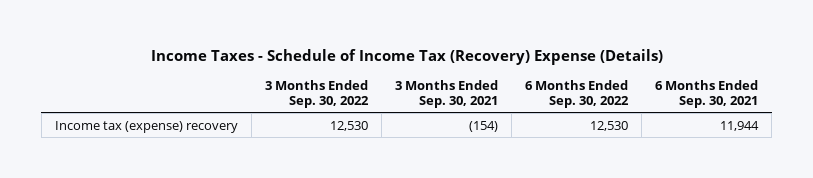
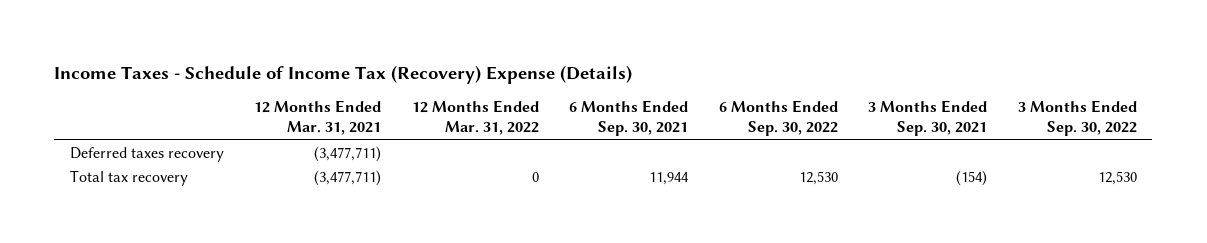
- | 3 Months Ended Sep. 30, 2022 | 3 Months Ended Sep. 30, 2021 | 6 Months Ended Sep. 30, 2022 | 6 Months Ended Sep. 30, 2021
+ | 12 Months Ended Mar. 31, 2021 | 12 Months Ended Mar. 31, 2022 | 6 Months Ended Sep. 30, 2021 | 6 Months Ended Sep. 30, 2022 | 3 Months Ended Sep. 30, 2021 | 3 Months Ended Sep. 30, 2022
- Income tax (expense) recovery | 12,530 | (154) | 12,530 | 11,944
+ Deferred taxes recovery | (3,477,711) | | | | |
+ Total tax recovery | (3,477,711) | 0 | 11,944 | 12,530 | (154) | 12,530

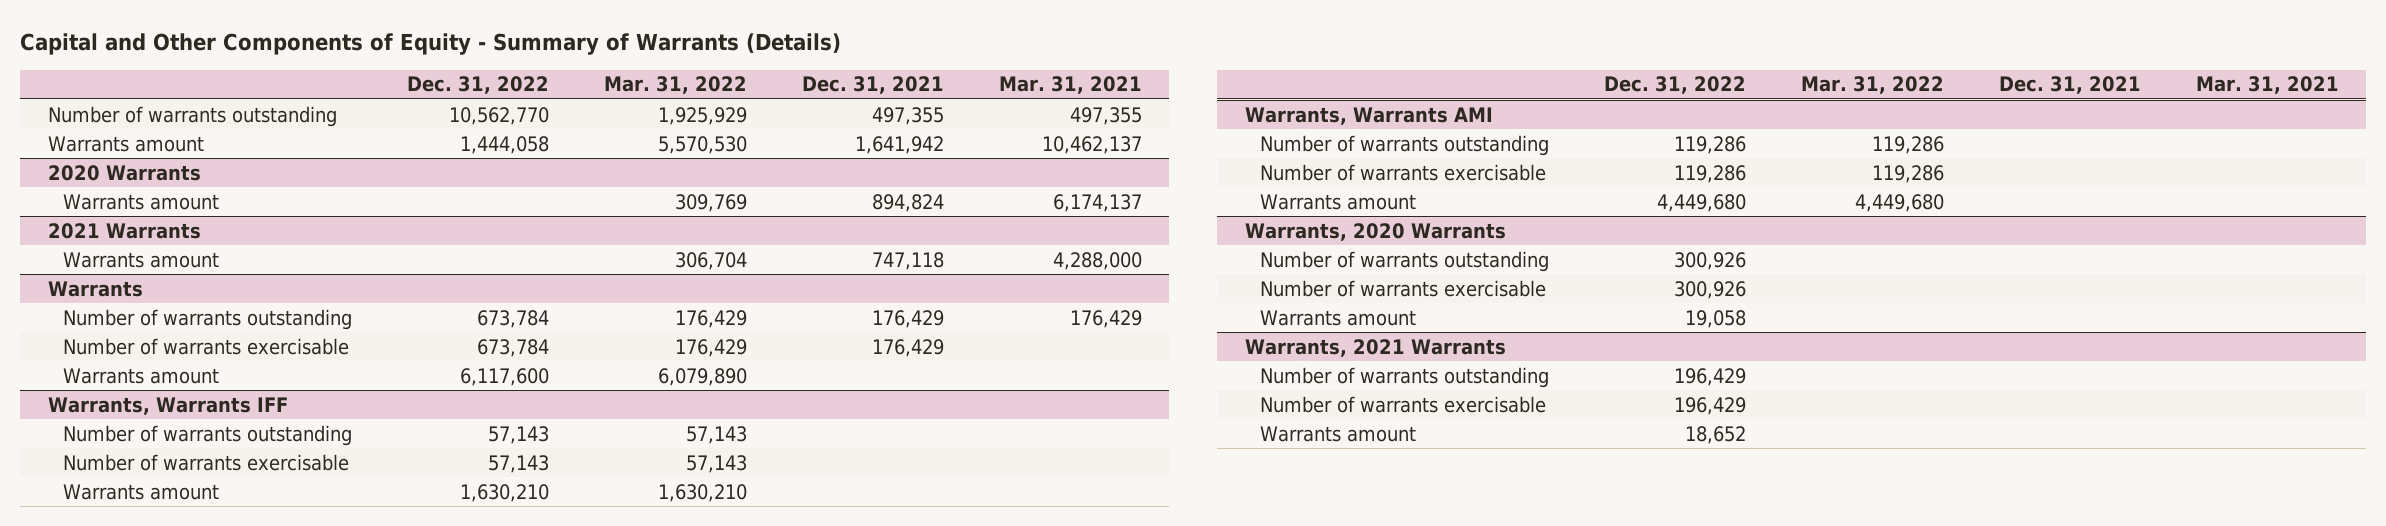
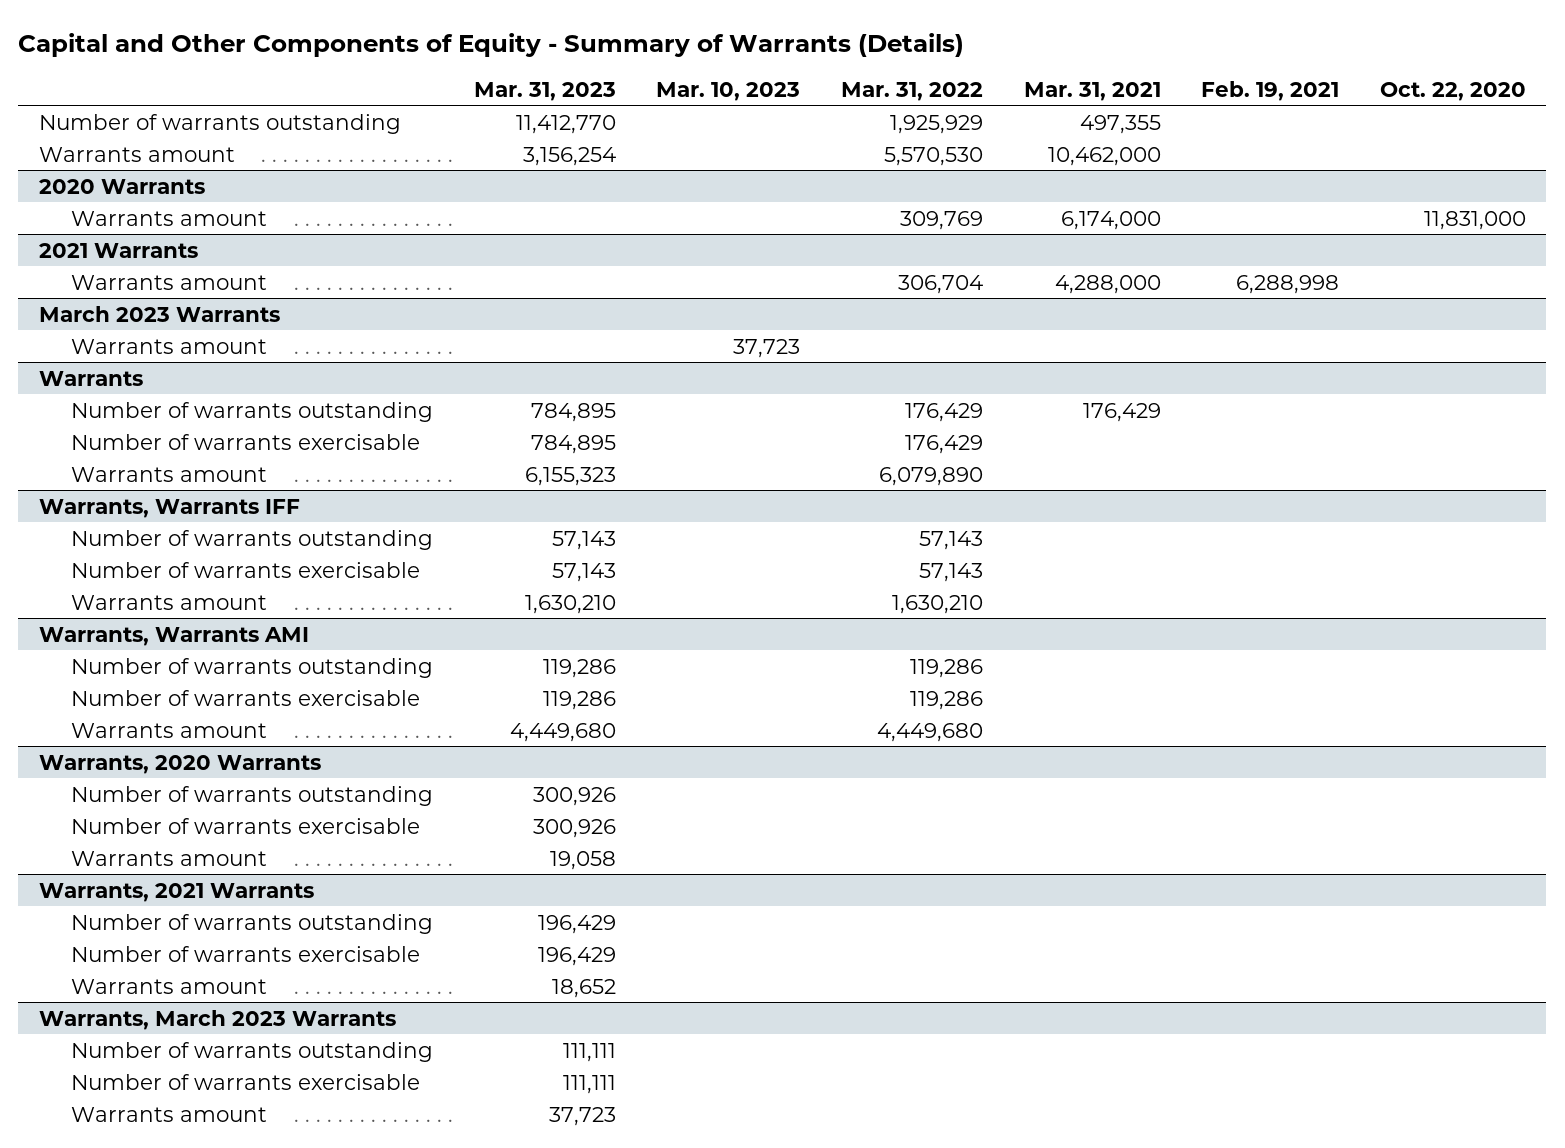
- | Dec. 31, 2022 | Mar. 31, 2022 | Dec. 31, 2021 | Mar. 31, 2021
+ | Mar. 31, 2023 | Mar. 10, 2023 | Mar. 31, 2022 | Mar. 31, 2021 | Feb. 19, 2021 | Oct. 22, 2020
- Warrants amount | 1,444,058 | 5,570,530 | 1,641,942 | 10,462,137
+ Warrants amount | 3,156,254 | | 5,570,530 | 10,462,000 | |
@ 2020 Warrants
- Warrants amount | | 309,769 | 894,824 | 6,174,137
+ Warrants amount | | | 309,769 | 6,174,000 | | 11,831,000
+ March 2023 Warrants
+ Warrants amount | | 37,723 | | | |
+ Warrants, March 2023 Warrants
+ Number of warrants outstanding | 111,111 | | | | |
+ Number of warrants exercisable | 111,111 | | | | |
+ Warrants amount | 37,723 | | | | |

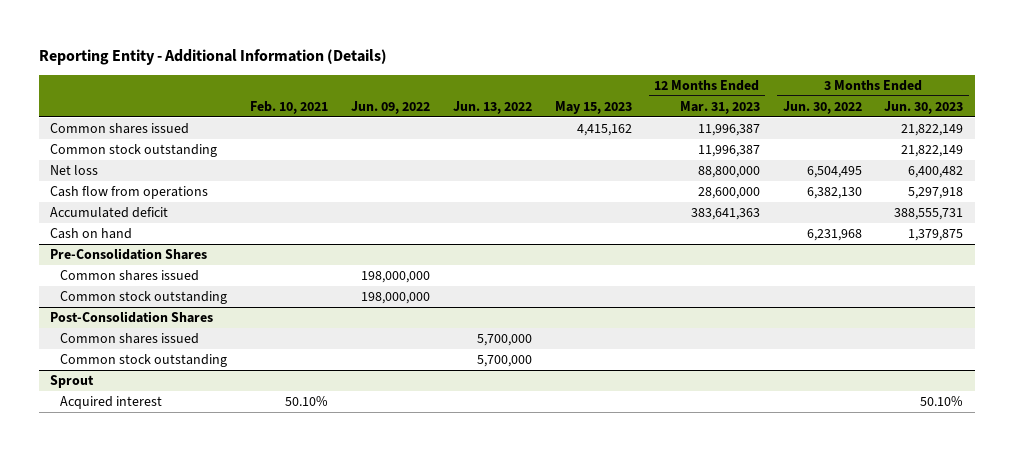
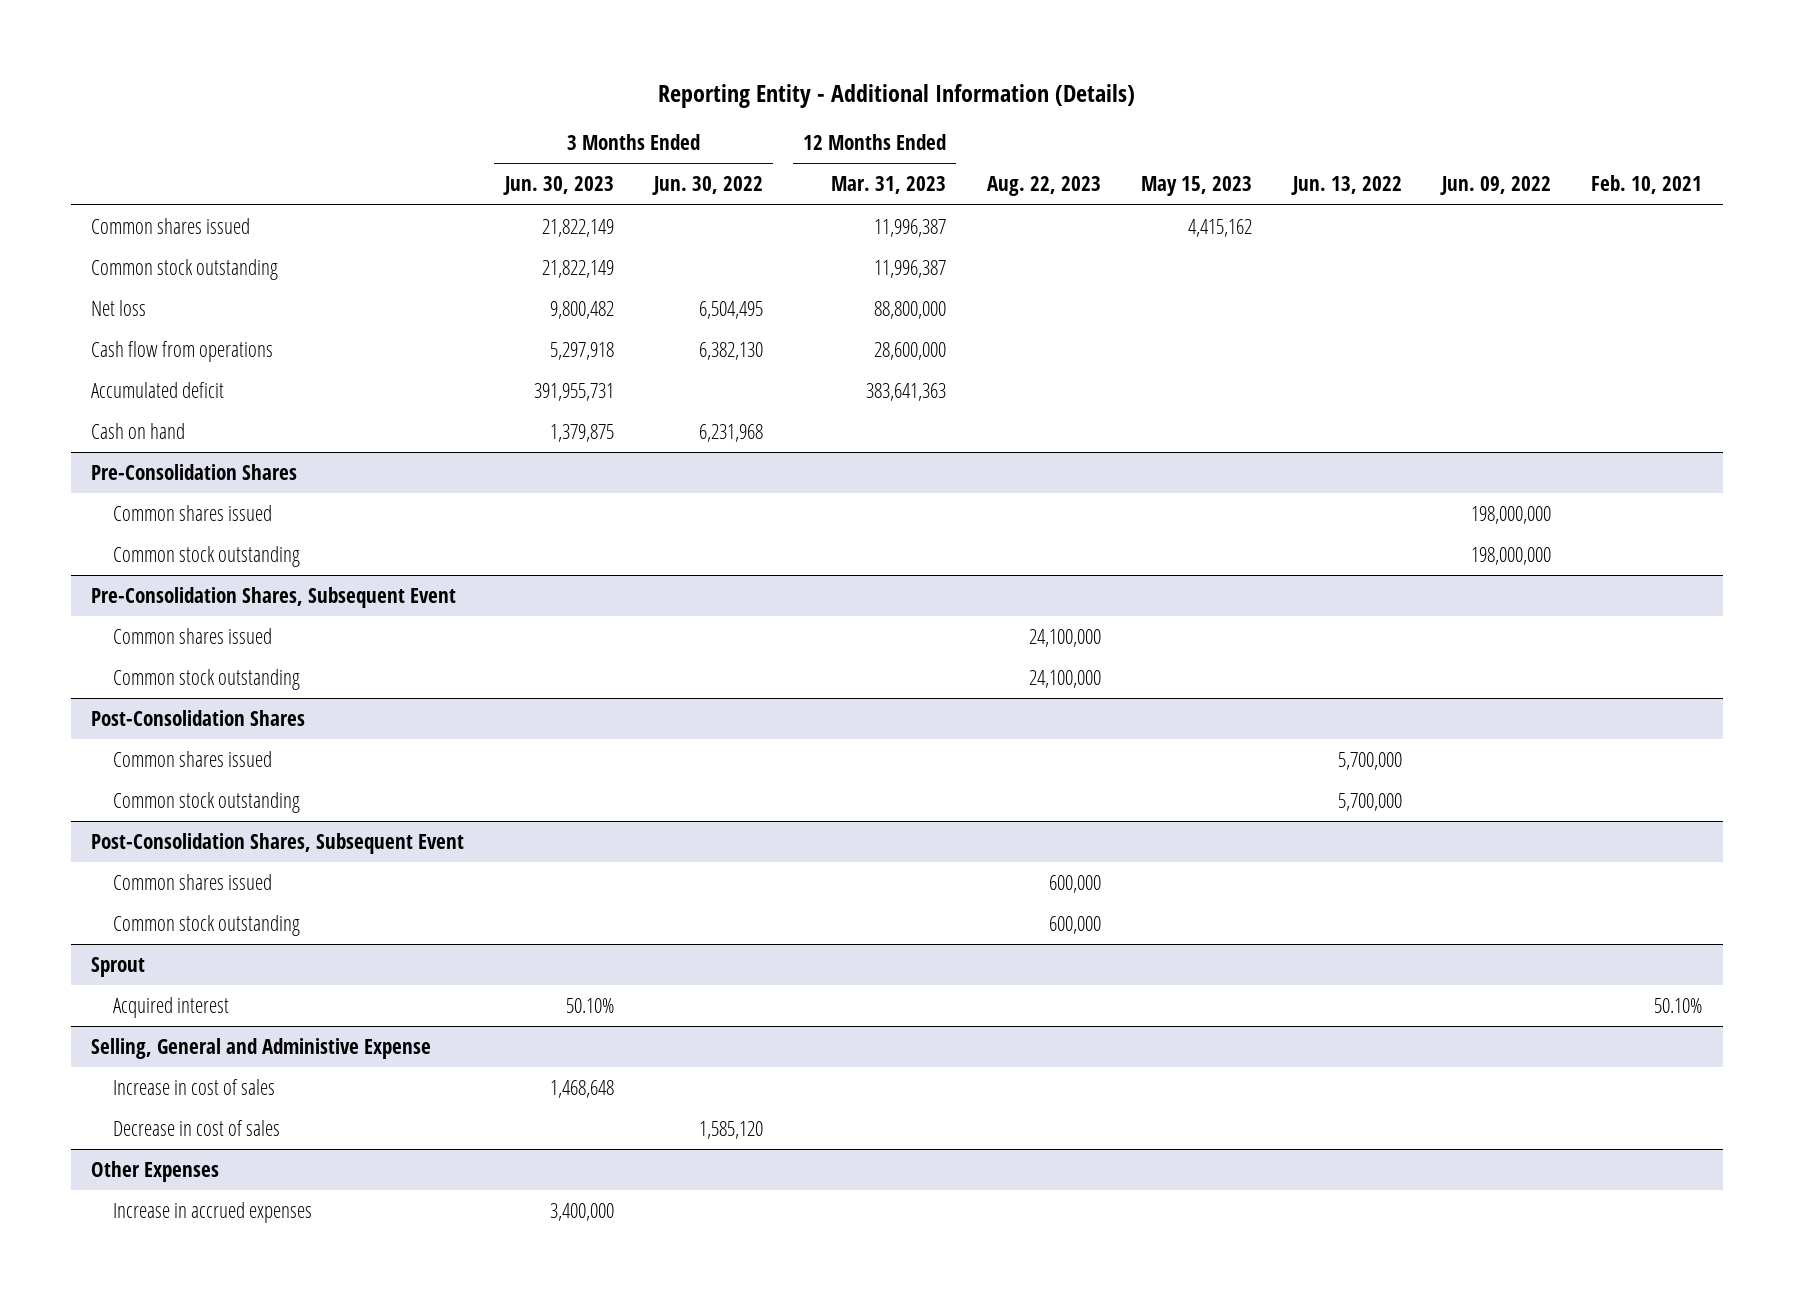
- | Feb. 10, 2021 | Jun. 09, 2022 | Jun. 13, 2022 | May 15, 2023 | 12 Months Ended Mar. 31, 2023 | 3 Months Ended Jun. 30, 2022 | 3 Months Ended Jun. 30, 2023
+ | 3 Months Ended Jun. 30, 2023 | 3 Months Ended Jun. 30, 2022 | 12 Months Ended Mar. 31, 2023 | Aug. 22, 2023 | May 15, 2023 | Jun. 13, 2022 | Jun. 09, 2022 | Feb. 10, 2021
- Net loss | | | | | 88,800,000 | 6,504,495 | 6,400,482
+ Net loss | 9,800,482 | 6,504,495 | 88,800,000 | | | | |
- Accumulated deficit | | | | | 383,641,363 | | 388,555,731
+ Accumulated deficit | 391,955,731 | | 383,641,363 | | | | |
+ Pre-Consolidation Shares, Subsequent Event
+ Common shares issued | | | | 24,100,000 | | | |
+ Common stock outstanding | | | | 24,100,000 | | | |
+ Post-Consolidation Shares, Subsequent Event
+ Common shares issued | | | | 600,000 | | | |
+ Common stock outstanding | | | | 600,000 | | | |
+ Selling, General and Administive Expense
+ Increase in cost of sales | 1,468,648 | | | | | | |
+ Decrease in cost of sales | | 1,585,120 | | | | | |
+ Other Expenses
+ Increase in accrued expenses | 3,400,000 | | | | | | |

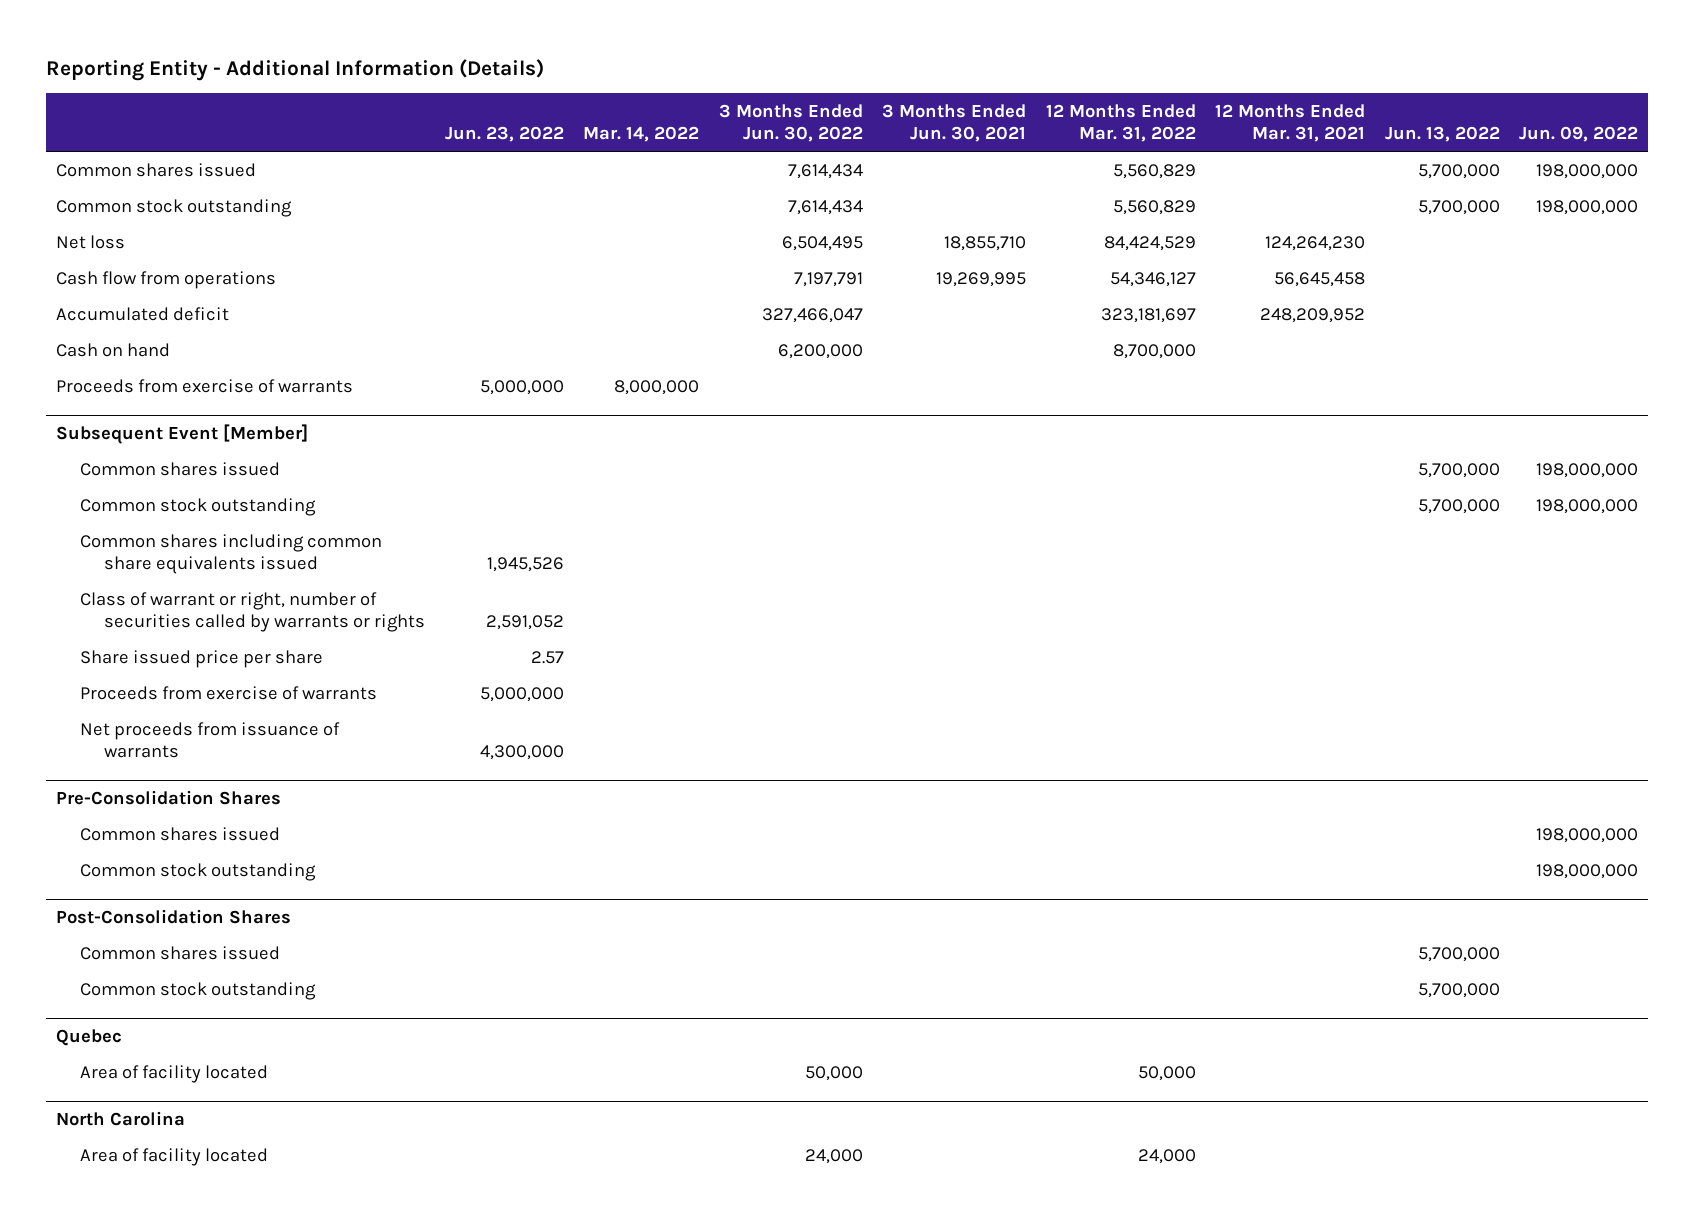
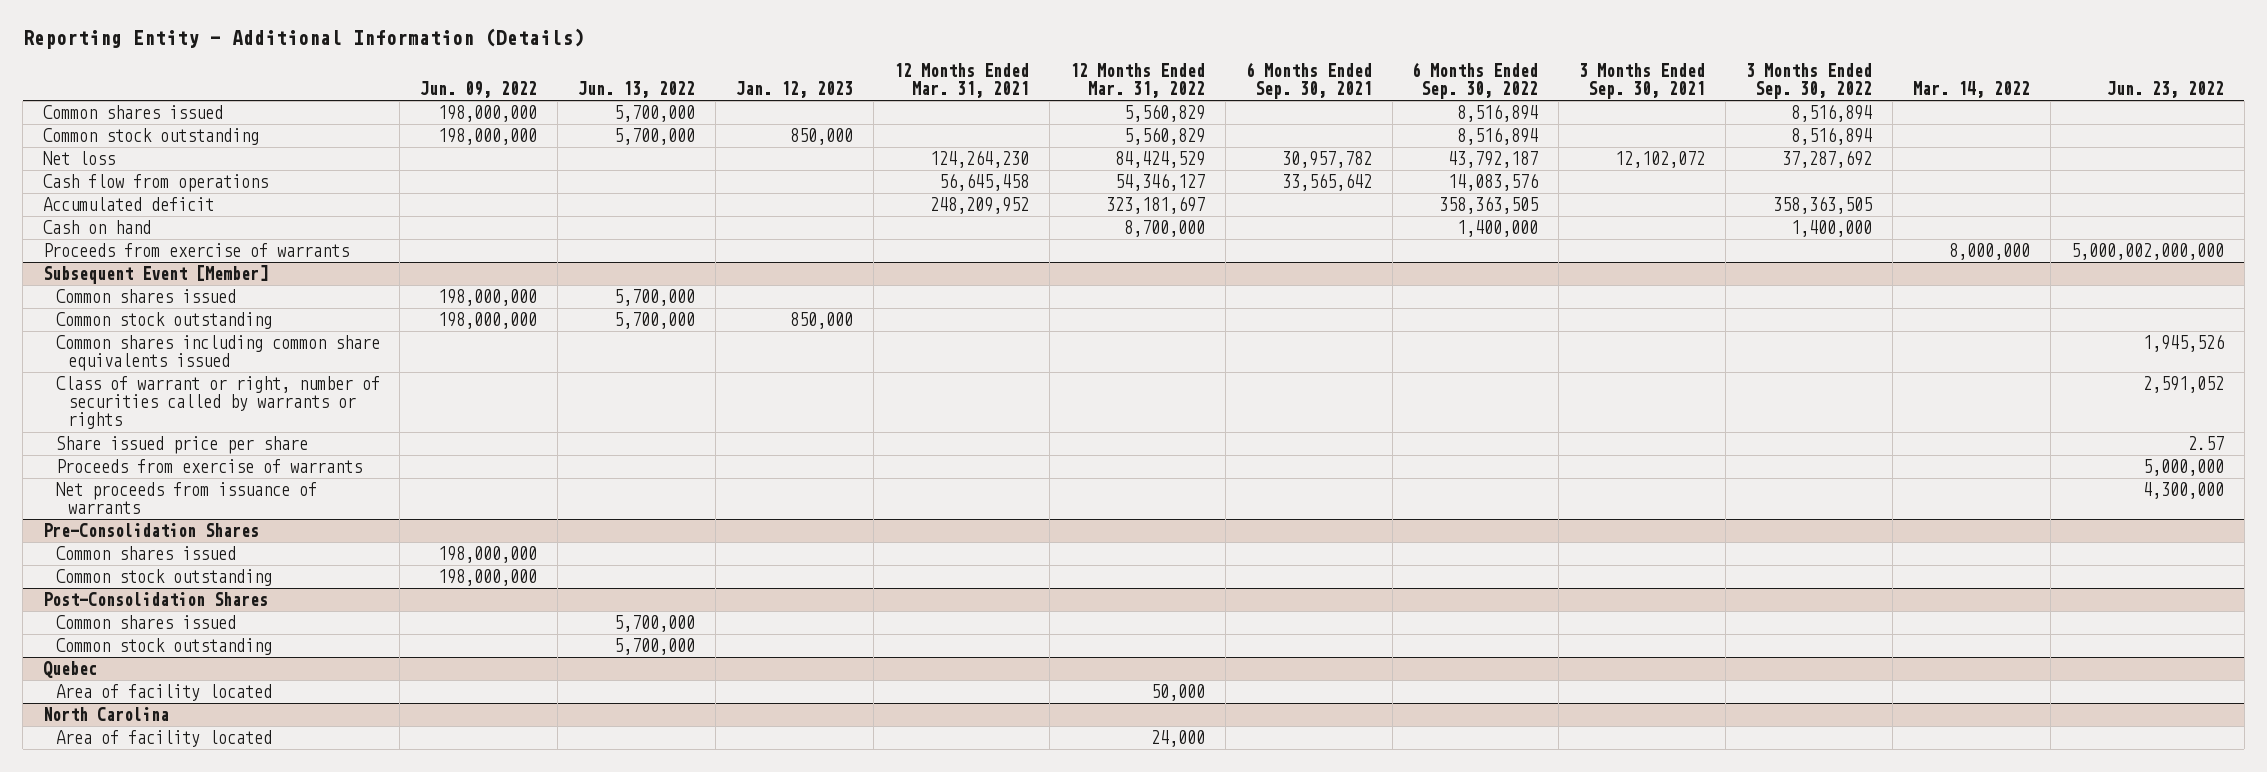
- | Jun. 23, 2022 | Mar. 14, 2022 | 3 Months Ended Jun. 30, 2022 | 3 Months Ended Jun. 30, 2021 | 12 Months Ended Mar. 31, 2022 | 12 Months Ended Mar. 31, 2021 | Jun. 13, 2022 | Jun. 09, 2022
+ | Jun. 09, 2022 | Jun. 13, 2022 | Jan. 12, 2023 | 12 Months Ended Mar. 31, 2021 | 12 Months Ended Mar. 31, 2022 | 6 Months Ended Sep. 30, 2021 | 6 Months Ended Sep. 30, 2022 | 3 Months Ended Sep. 30, 2021 | 3 Months Ended Sep. 30, 2022 | Mar. 14, 2022 | Jun. 23, 2022
- Proceeds from exercise of warrants | 5,000,000 | 8,000,000 | | | | | |
+ Proceeds from exercise of warrants | | | | | | | | | | 8,000,000 | 5,000,002,000,000

